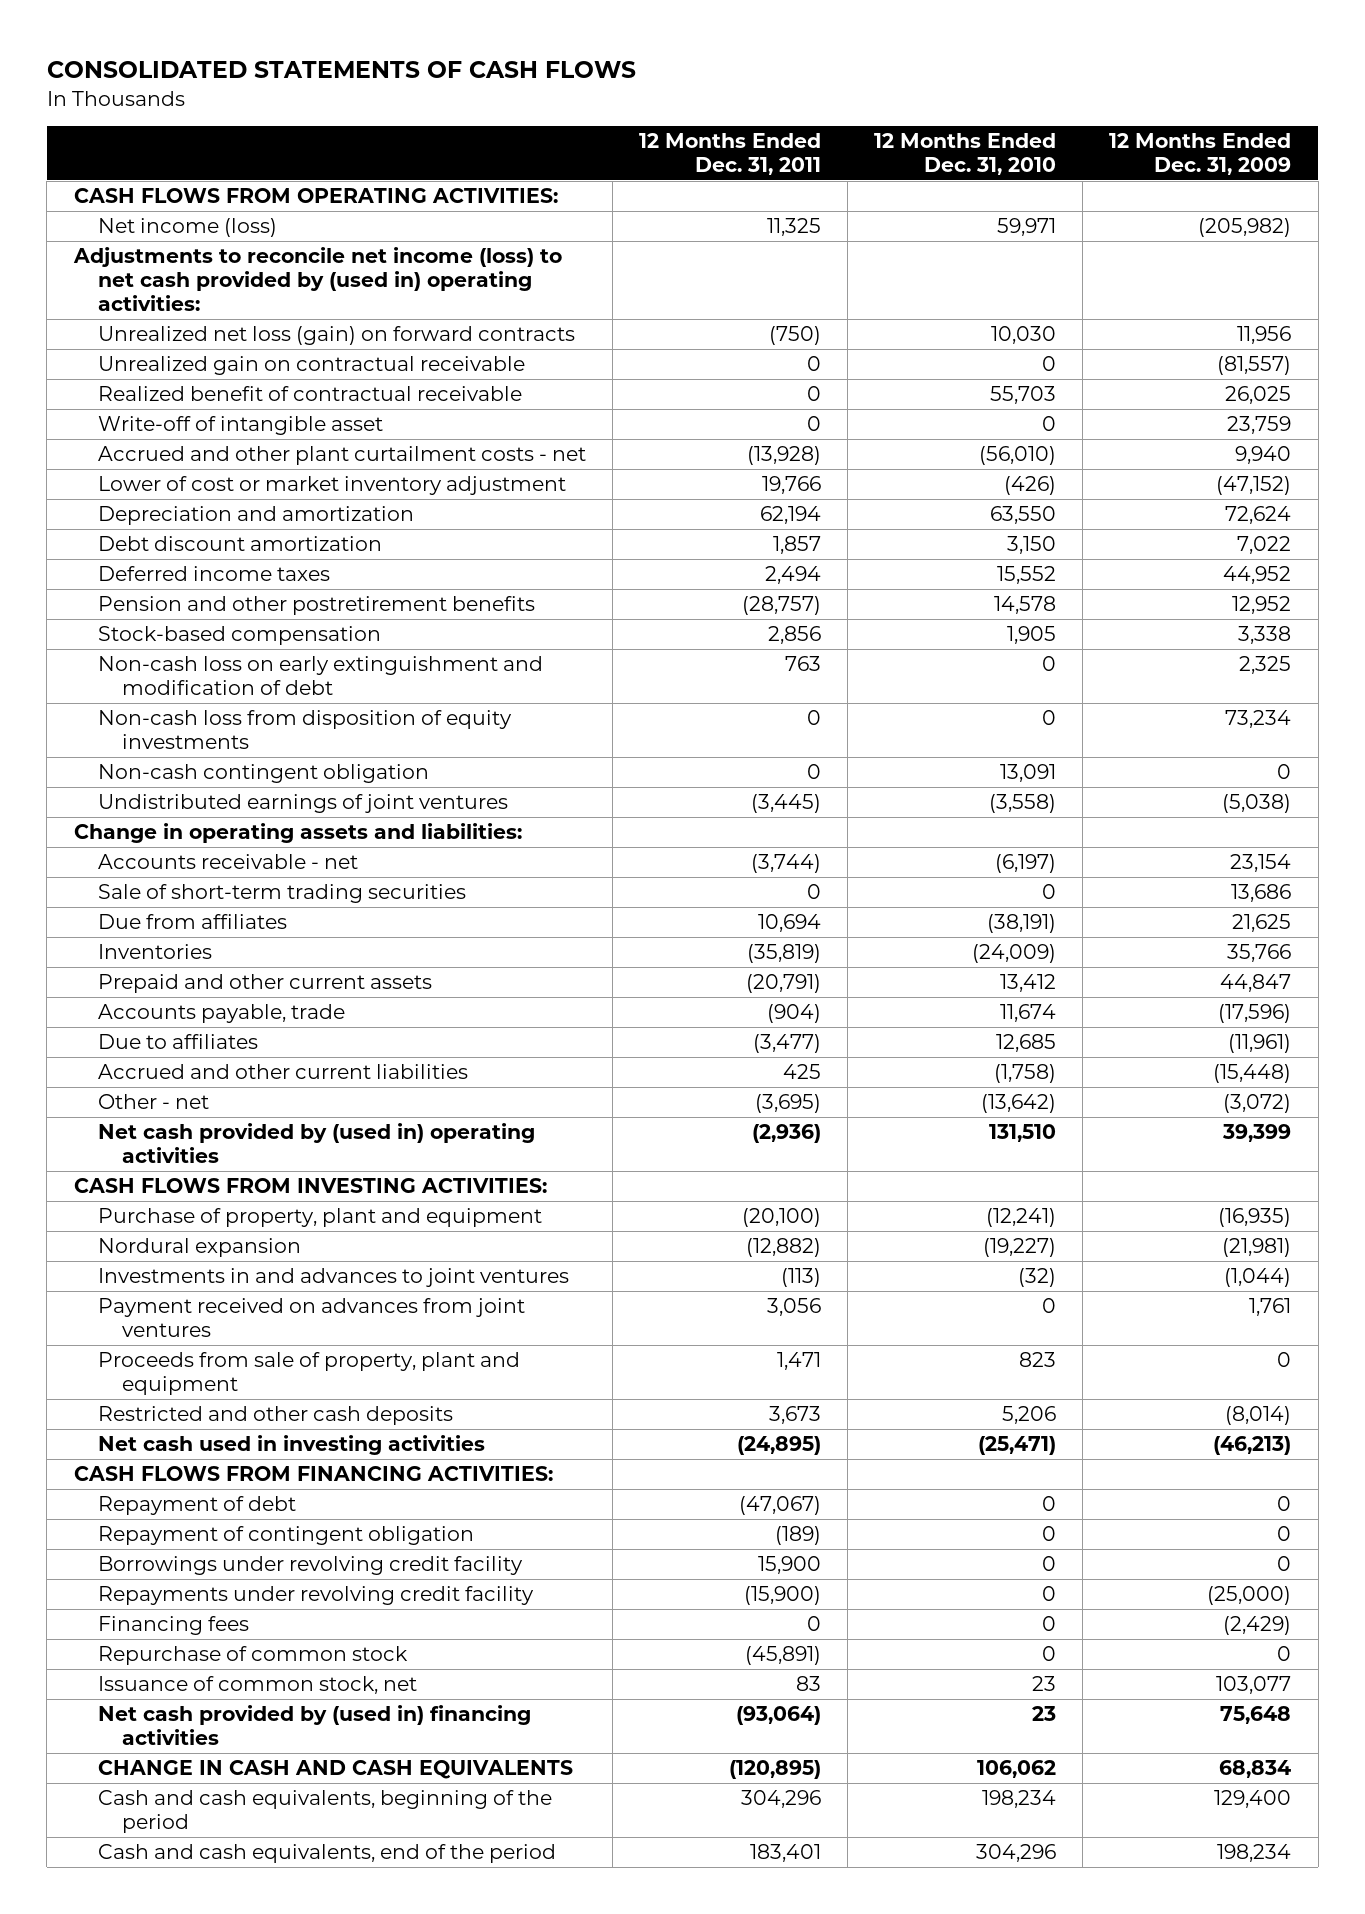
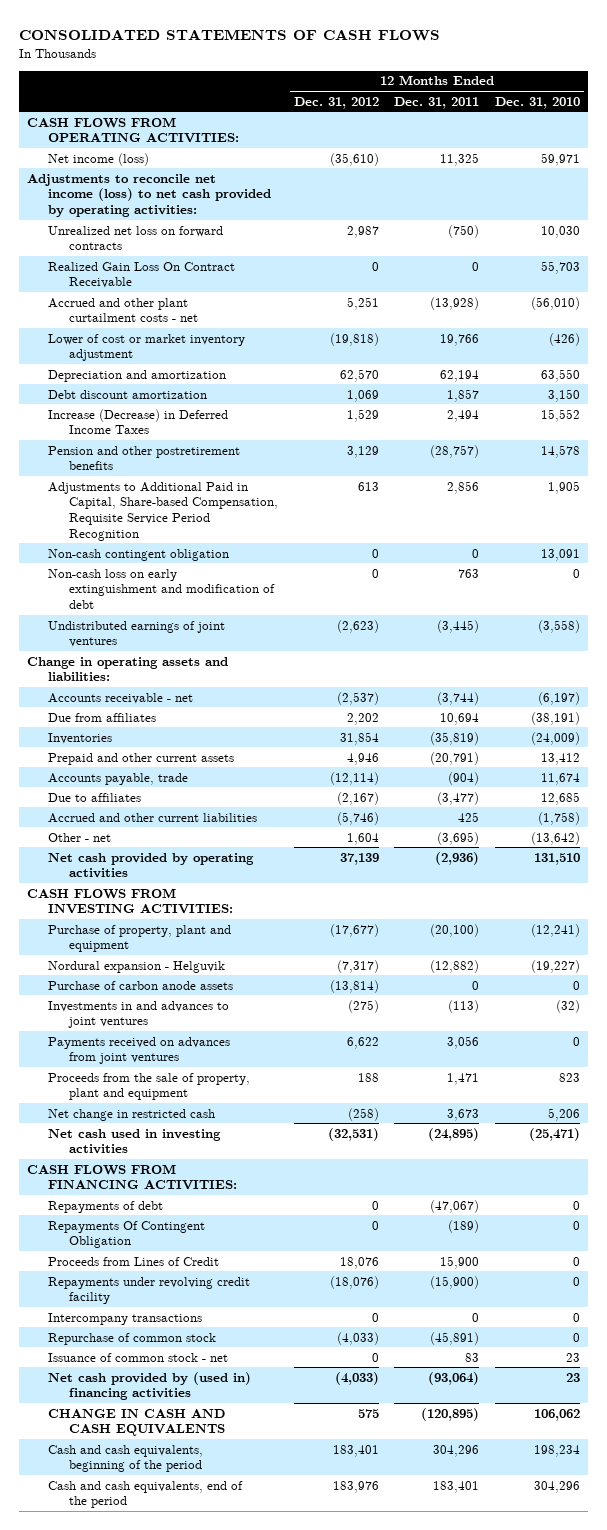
- | 12 Months Ended Dec. 31, 2011 | 12 Months Ended Dec. 31, 2010 | 12 Months Ended Dec. 31, 2009
+ | 12 Months Ended Dec. 31, 2012 | 12 Months Ended Dec. 31, 2011 | 12 Months Ended Dec. 31, 2010
- Adjustments to reconcile net income (loss) to net cash provided by (used in) operating activities:
- Unrealized net loss (gain) on forward contracts | (750) | 10,030 | 11,956
- Unrealized gain on contractual receivable | 0 | 0 | (81,557)
- Realized benefit of contractual receivable | 0 | 55,703 | 26,025
- Write-off of intangible asset | 0 | 0 | 23,759
+ Adjustments to reconcile net income (loss) to net cash provided by operating activities:
+ Unrealized net loss on forward contracts | 2,987 | (750) | 10,030
+ Realized Gain Loss On Contract Receivable | 0 | 0 | 55,703
- Deferred income taxes | 2,494 | 15,552 | 44,952
+ Increase (Decrease) in Deferred Income Taxes | 1,529 | 2,494 | 15,552
- Stock-based compensation | 2,856 | 1,905 | 3,338
- Non-cash loss from disposition of equity investments | 0 | 0 | 73,234
+ Adjustments to Additional Paid in Capital, Share-based Compensation, Requisite Service Period Recognition | 613 | 2,856 | 1,905
moved down: Non-cash loss on early extinguishment and modification of debt | 0 | 763 | 0
- Sale of short-term trading securities | 0 | 0 | 13,686
- Net cash provided by (used in) operating activities | (2,936) | 131,510 | 39,399
+ Net cash provided by operating activities | 37,139 | (2,936) | 131,510
- Nordural expansion | (12,882) | (19,227) | (21,981)
+ Nordural expansion - Helguvik | (7,317) | (12,882) | (19,227)
+ Purchase of carbon anode assets | (13,814) | 0 | 0
- Payment received on advances from joint ventures | 3,056 | 0 | 1,761
- Proceeds from sale of property, plant and equipment | 1,471 | 823 | 0
- Restricted and other cash deposits | 3,673 | 5,206 | (8,014)
+ Payments received on advances from joint ventures | 6,622 | 3,056 | 0
+ Proceeds from the sale of property, plant and equipment | 188 | 1,471 | 823
+ Net change in restricted cash | (258) | 3,673 | 5,206
- Repayment of debt | (47,067) | 0 | 0
- Repayment of contingent obligation | (189) | 0 | 0
- Borrowings under revolving credit facility | 15,900 | 0 | 0
+ Repayments of debt | 0 | (47,067) | 0
+ Repayments Of Contingent Obligation | 0 | (189) | 0
+ Proceeds from Lines of Credit | 18,076 | 15,900 | 0
- Financing fees | 0 | 0 | (2,429)
+ Intercompany transactions | 0 | 0 | 0
- Issuance of common stock, net | 83 | 23 | 103,077
+ Issuance of common stock - net | 0 | 83 | 23

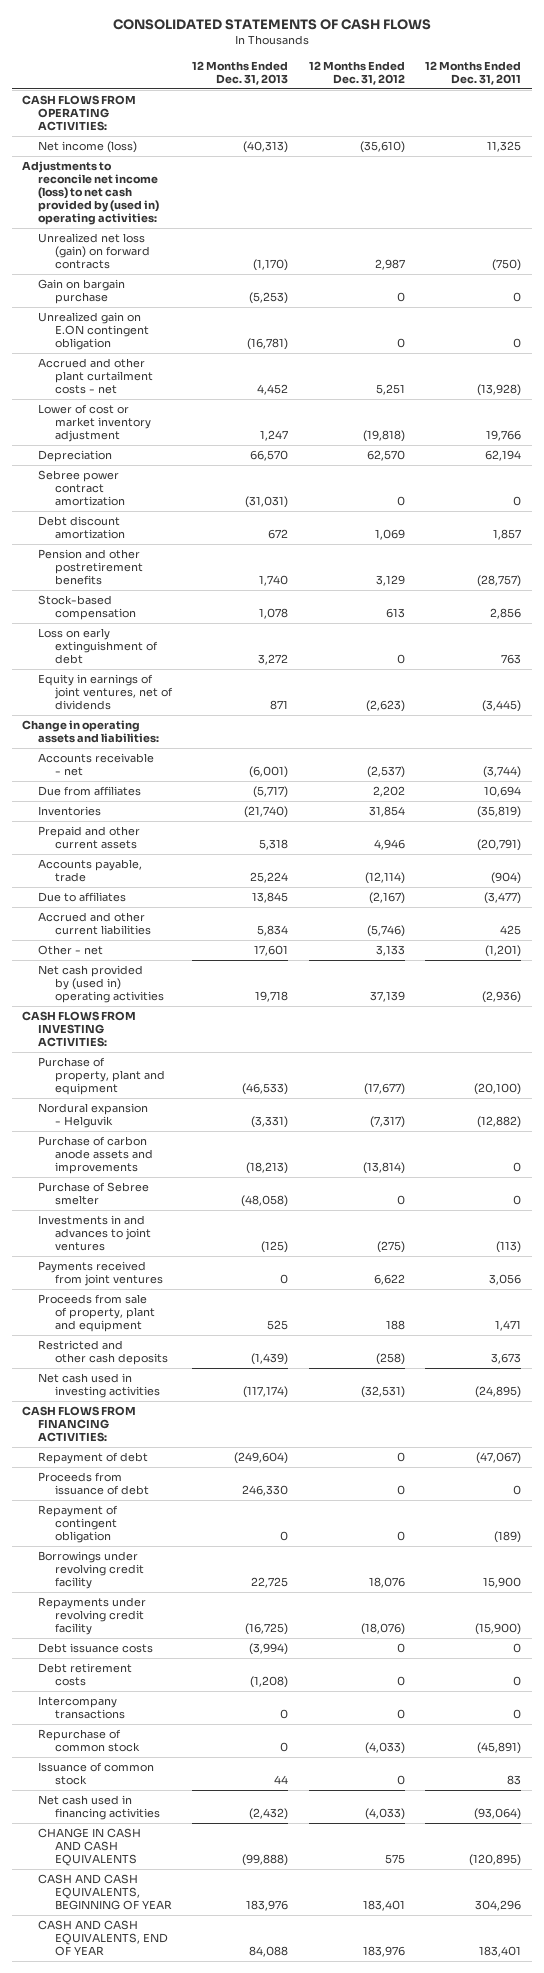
- | 12 Months Ended Dec. 31, 2012 | 12 Months Ended Dec. 31, 2011 | 12 Months Ended Dec. 31, 2010
+ | 12 Months Ended Dec. 31, 2013 | 12 Months Ended Dec. 31, 2012 | 12 Months Ended Dec. 31, 2011
- Adjustments to reconcile net income (loss) to net cash provided by operating activities:
- Unrealized net loss on forward contracts | 2,987 | (750) | 10,030
- Realized Gain Loss On Contract Receivable | 0 | 0 | 55,703
+ Adjustments to reconcile net income (loss) to net cash provided by (used in) operating activities:
+ Unrealized net loss (gain) on forward contracts | (1,170) | 2,987 | (750)
+ Gain on bargain purchase | (5,253) | 0 | 0
+ Unrealized gain on E.ON contingent obligation | (16,781) | 0 | 0
- Depreciation and amortization | 62,570 | 62,194 | 63,550
+ Depreciation | 66,570 | 62,570 | 62,194
+ Sebree power contract amortization | (31,031) | 0 | 0
- Increase (Decrease) in Deferred Income Taxes | 1,529 | 2,494 | 15,552
- Adjustments to Additional Paid in Capital, Share-based Compensation, Requisite Service Period Recognition | 613 | 2,856 | 1,905
- Non-cash contingent obligation | 0 | 0 | 13,091
- Non-cash loss on early extinguishment and modification of debt | 0 | 763 | 0
- Undistributed earnings of joint ventures | (2,623) | (3,445) | (3,558)
+ Stock-based compensation | 1,078 | 613 | 2,856
+ Loss on early extinguishment of debt | 3,272 | 0 | 763
+ Equity in earnings of joint ventures, net of dividends | 871 | (2,623) | (3,445)
- Other - net | 1,604 | (3,695) | (13,642)
- Net cash provided by operating activities | 37,139 | (2,936) | 131,510
+ Other - net | 17,601 | 3,133 | (1,201)
+ Net cash provided by (used in) operating activities | 19,718 | 37,139 | (2,936)
- Purchase of carbon anode assets | (13,814) | 0 | 0
+ Purchase of carbon anode assets and improvements | (18,213) | (13,814) | 0
+ Purchase of Sebree smelter | (48,058) | 0 | 0
- Payments received on advances from joint ventures | 6,622 | 3,056 | 0
- Proceeds from the sale of property, plant and equipment | 188 | 1,471 | 823
- Net change in restricted cash | (258) | 3,673 | 5,206
+ Payments received from joint ventures | 0 | 6,622 | 3,056
+ Proceeds from sale of property, plant and equipment | 525 | 188 | 1,471
+ Restricted and other cash deposits | (1,439) | (258) | 3,673
- Repayments of debt | 0 | (47,067) | 0
- Repayments Of Contingent Obligation | 0 | (189) | 0
- Proceeds from Lines of Credit | 18,076 | 15,900 | 0
+ Repayment of debt | (249,604) | 0 | (47,067)
+ Proceeds from issuance of debt | 246,330 | 0 | 0
+ Repayment of contingent obligation | 0 | 0 | (189)
+ Borrowings under revolving credit facility | 22,725 | 18,076 | 15,900
+ Debt issuance costs | (3,994) | 0 | 0
+ Debt retirement costs | (1,208) | 0 | 0
- Issuance of common stock - net | 0 | 83 | 23
- Net cash provided by (used in) financing activities | (4,033) | (93,064) | 23
+ Issuance of common stock | 44 | 0 | 83
+ Net cash used in financing activities | (2,432) | (4,033) | (93,064)
- Cash and cash equivalents, beginning of the period | 183,401 | 304,296 | 198,234
- Cash and cash equivalents, end of the period | 183,976 | 183,401 | 304,296
+ CASH AND CASH EQUIVALENTS, BEGINNING OF YEAR | 183,976 | 183,401 | 304,296
+ CASH AND CASH EQUIVALENTS, END OF YEAR | 84,088 | 183,976 | 183,401

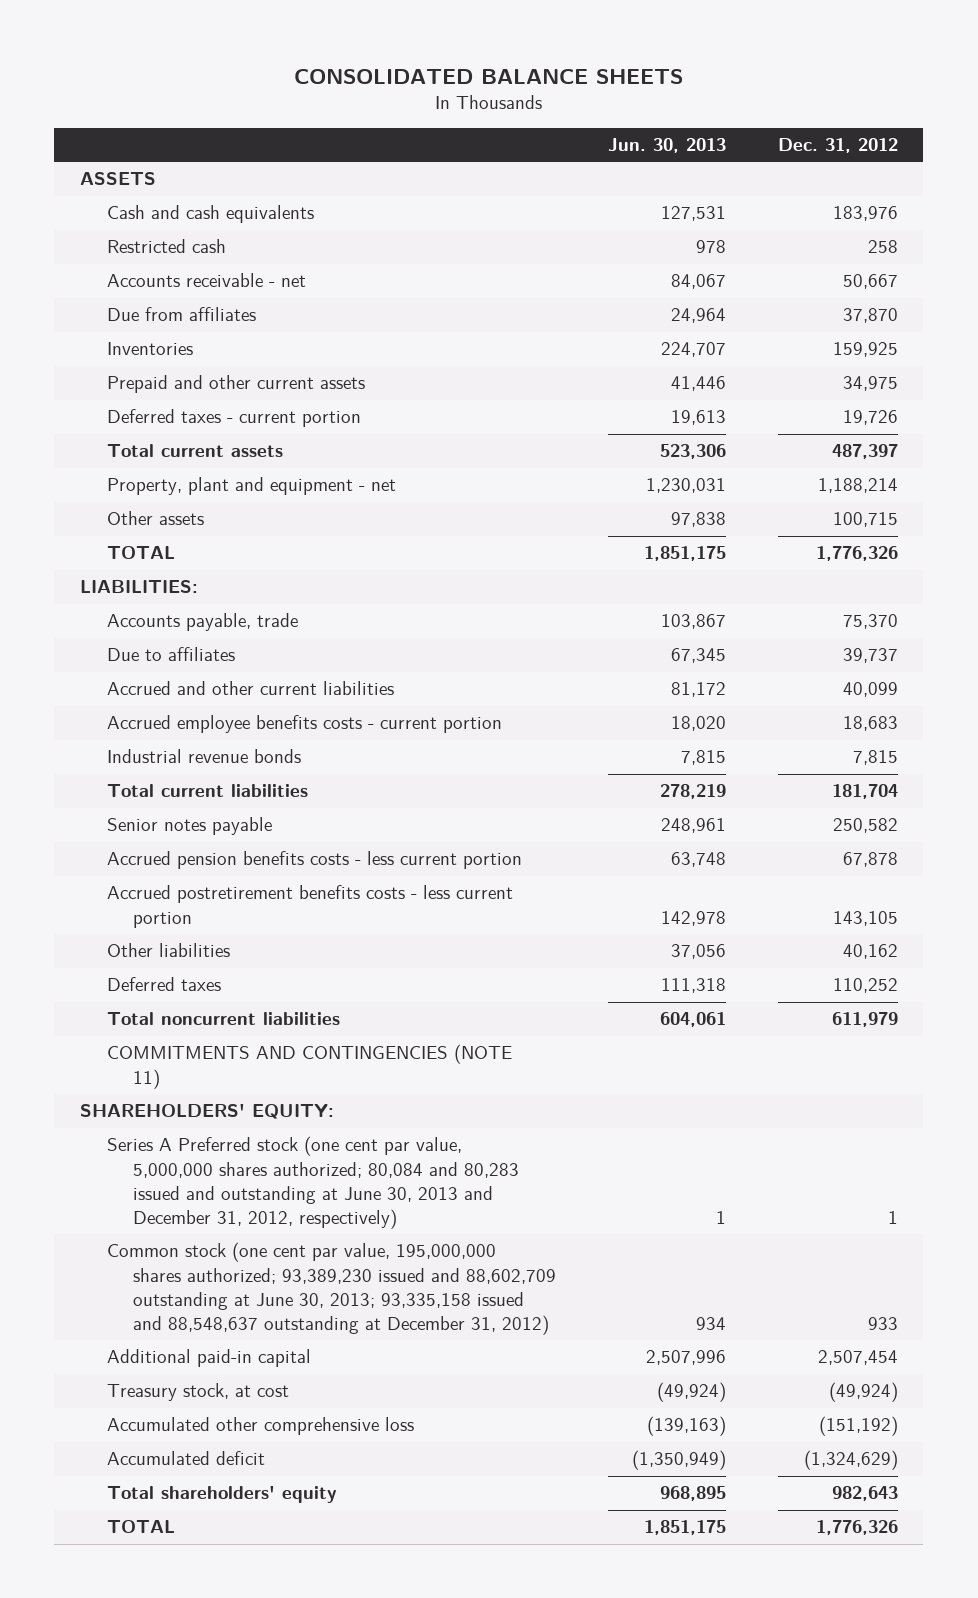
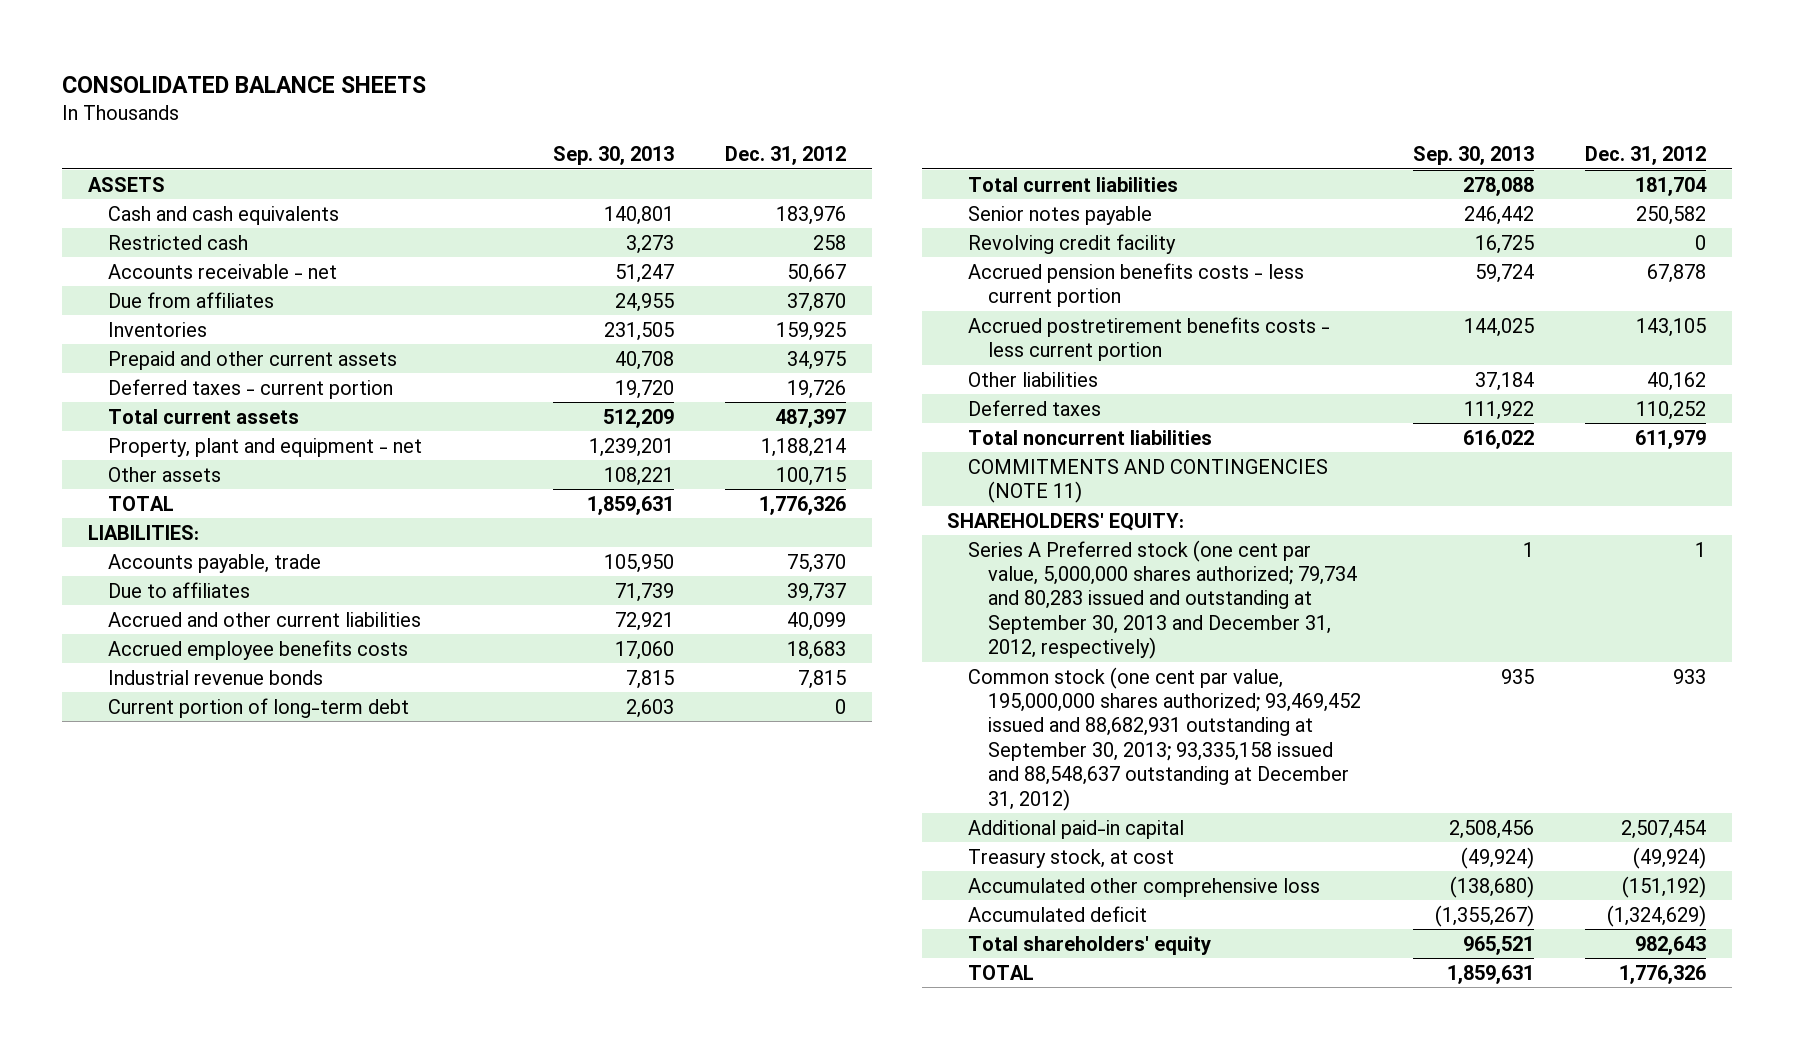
- | Jun. 30, 2013 | Dec. 31, 2012
+ | Sep. 30, 2013 | Dec. 31, 2012
- Accrued employee benefits costs - current portion | 18,020 | 18,683
+ Accrued employee benefits costs | 17,060 | 18,683
+ Current portion of long-term debt | 2,603 | 0
+ Revolving credit facility | 16,725 | 0
- Series A Preferred stock (one cent par value, 5,000,000 shares authorized; 80,084 and 80,283 issued and outstanding at June 30, 2013 and December 31, 2012, respectively) | 1 | 1
- Common stock (one cent par value, 195,000,000 shares authorized; 93,389,230 issued and 88,602,709 outstanding at June 30, 2013; 93,335,158 issued and 88,548,637 outstanding at December 31, 2012) | 934 | 933
+ Series A Preferred stock (one cent par value, 5,000,000 shares authorized; 79,734 and 80,283 issued and outstanding at September 30, 2013 and December 31, 2012, respectively) | 1 | 1
+ Common stock (one cent par value, 195,000,000 shares authorized; 93,469,452 issued and 88,682,931 outstanding at September 30, 2013; 93,335,158 issued and 88,548,637 outstanding at December 31, 2012) | 935 | 933

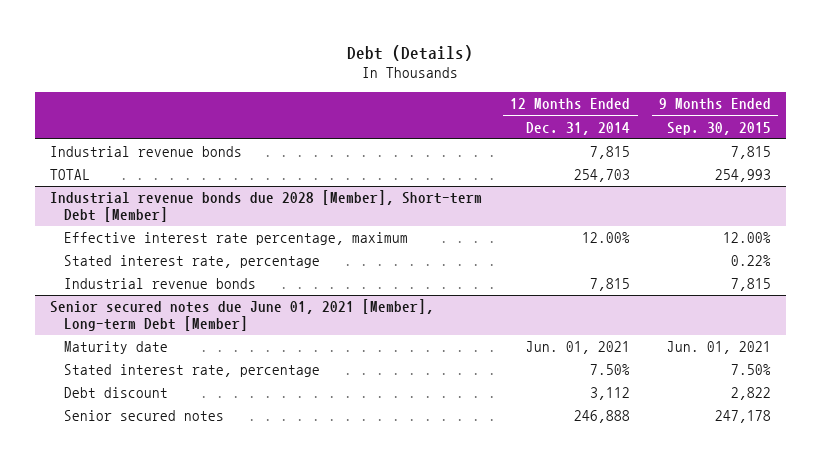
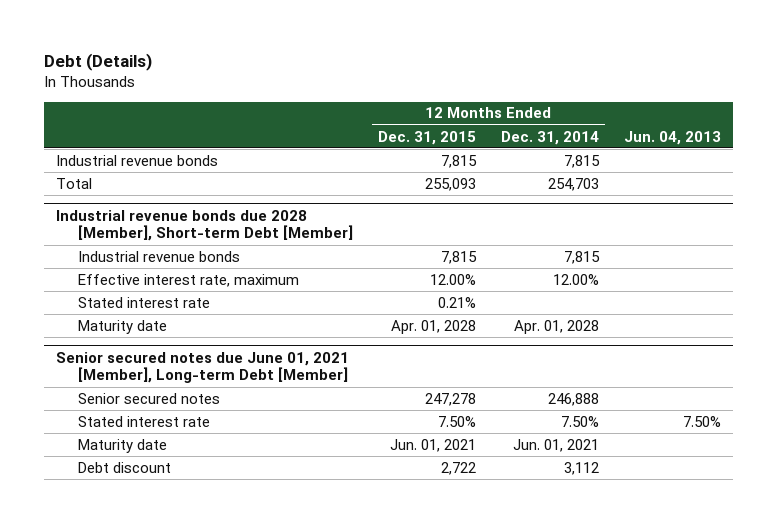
- | 12 Months Ended Dec. 31, 2014 | 9 Months Ended Sep. 30, 2015
+ | 12 Months Ended Dec. 31, 2015 | 12 Months Ended Dec. 31, 2014 | Jun. 04, 2013
- TOTAL | 254,703 | 254,993
+ Total | 255,093 | 254,703 |
@ Industrial revenue bonds due 2028 [Member], Short-term Debt [Member]
- Effective interest rate percentage, maximum | 12.00% | 12.00%
- Stated interest rate, percentage | | 0.22%
+ Effective interest rate, maximum | 12.00% | 12.00% |
+ Stated interest rate | 0.21% | |
+ Maturity date | Apr. 01, 2028 | Apr. 01, 2028 |
@ Senior secured notes due June 01, 2021 [Member], Long-term Debt [Member]
moved up: Senior secured notes | 247,278 | 246,888 |
+ Stated interest rate | 7.50% | 7.50% | 7.50%
- Stated interest rate, percentage | 7.50% | 7.50%

